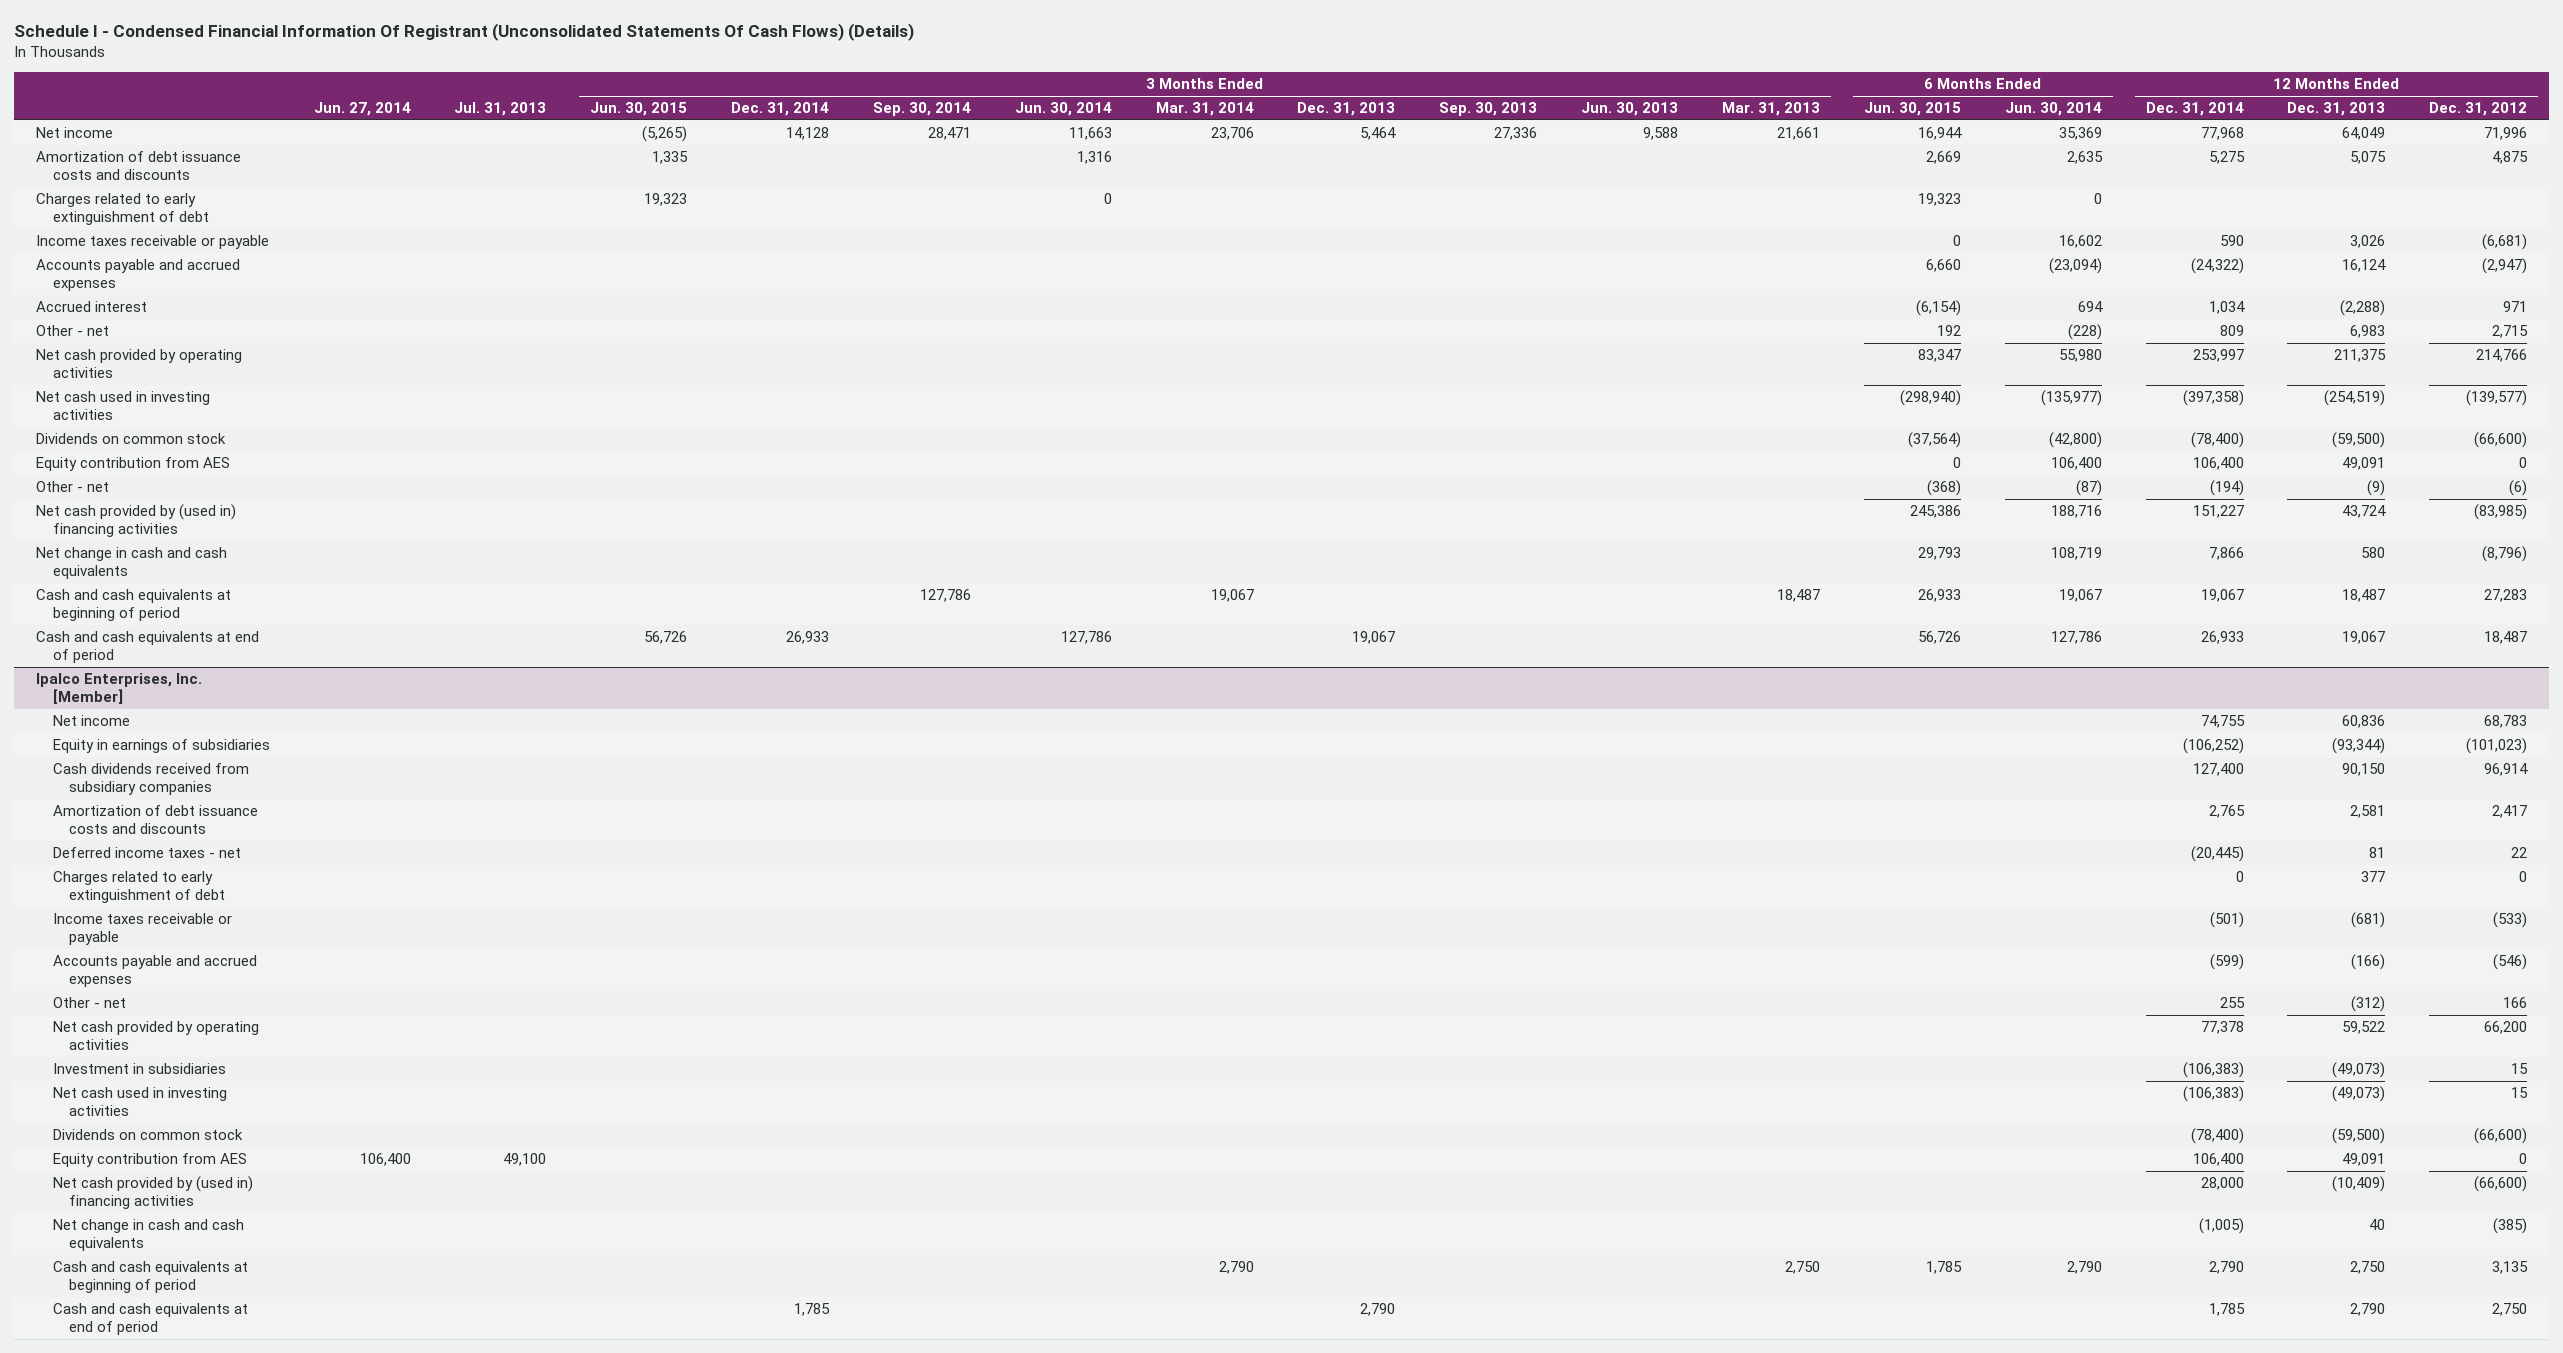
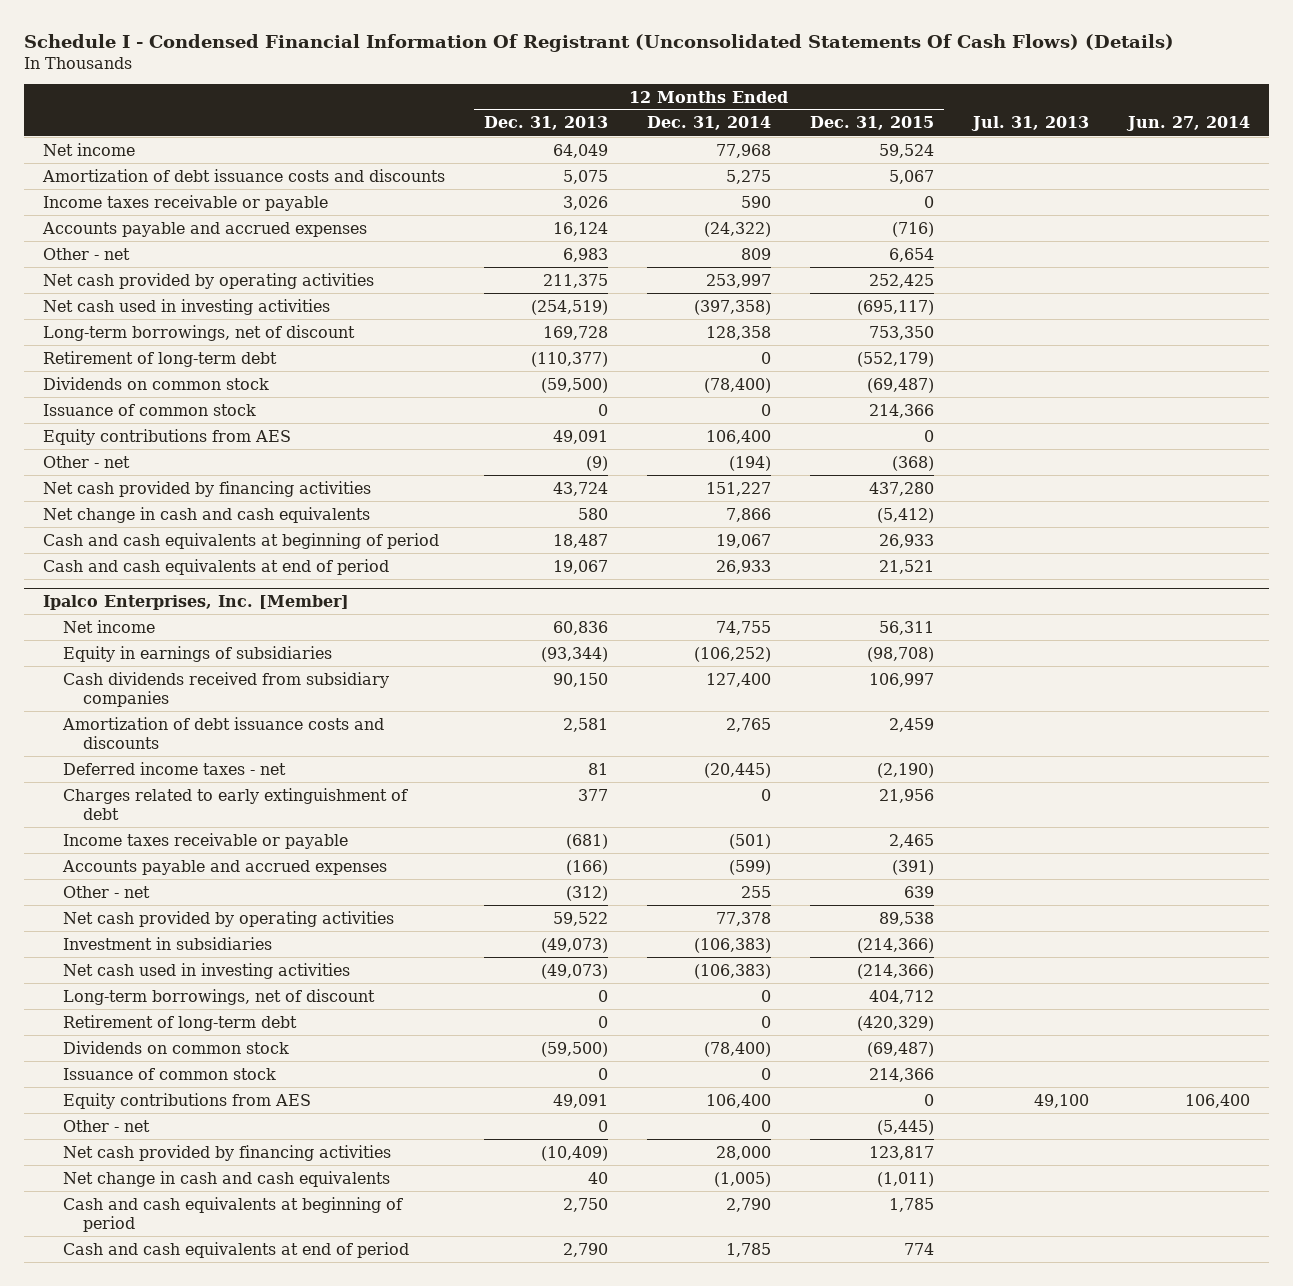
- | Jun. 27, 2014 | Jul. 31, 2013 | 3 Months Ended Jun. 30, 2015 | 3 Months Ended Dec. 31, 2014 | 3 Months Ended Sep. 30, 2014 | 3 Months Ended Jun. 30, 2014 | 3 Months Ended Mar. 31, 2014 | 3 Months Ended Dec. 31, 2013 | 3 Months Ended Sep. 30, 2013 | 3 Months Ended Jun. 30, 2013 | 3 Months Ended Mar. 31, 2013 | 6 Months Ended Jun. 30, 2015 | 6 Months Ended Jun. 30, 2014 | 12 Months Ended Dec. 31, 2014 | 12 Months Ended Dec. 31, 2013 | 12 Months Ended Dec. 31, 2012
+ | 12 Months Ended Dec. 31, 2013 | 12 Months Ended Dec. 31, 2014 | 12 Months Ended Dec. 31, 2015 | Jul. 31, 2013 | Jun. 27, 2014
- Charges related to early extinguishment of debt | | | 19,323 | | | 0 | | | | | | 19,323 | 0 | | |
- Accrued interest | | | | | | | | | | | | (6,154) | 694 | 1,034 | (2,288) | 971
+ Long-term borrowings, net of discount | 169,728 | 128,358 | 753,350 | |
+ Retirement of long-term debt | (110,377) | 0 | (552,179) | |
- Equity contribution from AES | | | | | | | | | | | | 0 | 106,400 | 106,400 | 49,091 | 0
+ Issuance of common stock | 0 | 0 | 214,366 | |
+ Equity contributions from AES | 49,091 | 106,400 | 0 | |
- Net cash provided by (used in) financing activities | | | | | | | | | | | | 245,386 | 188,716 | 151,227 | 43,724 | (83,985)
+ Net cash provided by financing activities | 43,724 | 151,227 | 437,280 | |
@ Ipalco Enterprises, Inc. [Member]
+ Long-term borrowings, net of discount | 0 | 0 | 404,712 | |
+ Retirement of long-term debt | 0 | 0 | (420,329) | |
- Equity contribution from AES | 106,400 | 49,100 | | | | | | | | | | | | 106,400 | 49,091 | 0
- Net cash provided by (used in) financing activities | | | | | | | | | | | | | | 28,000 | (10,409) | (66,600)
+ Issuance of common stock | 0 | 0 | 214,366 | |
+ Equity contributions from AES | 49,091 | 106,400 | 0 | 49,100 | 106,400
+ Other - net | 0 | 0 | (5,445) | |
+ Net cash provided by financing activities | (10,409) | 28,000 | 123,817 | |

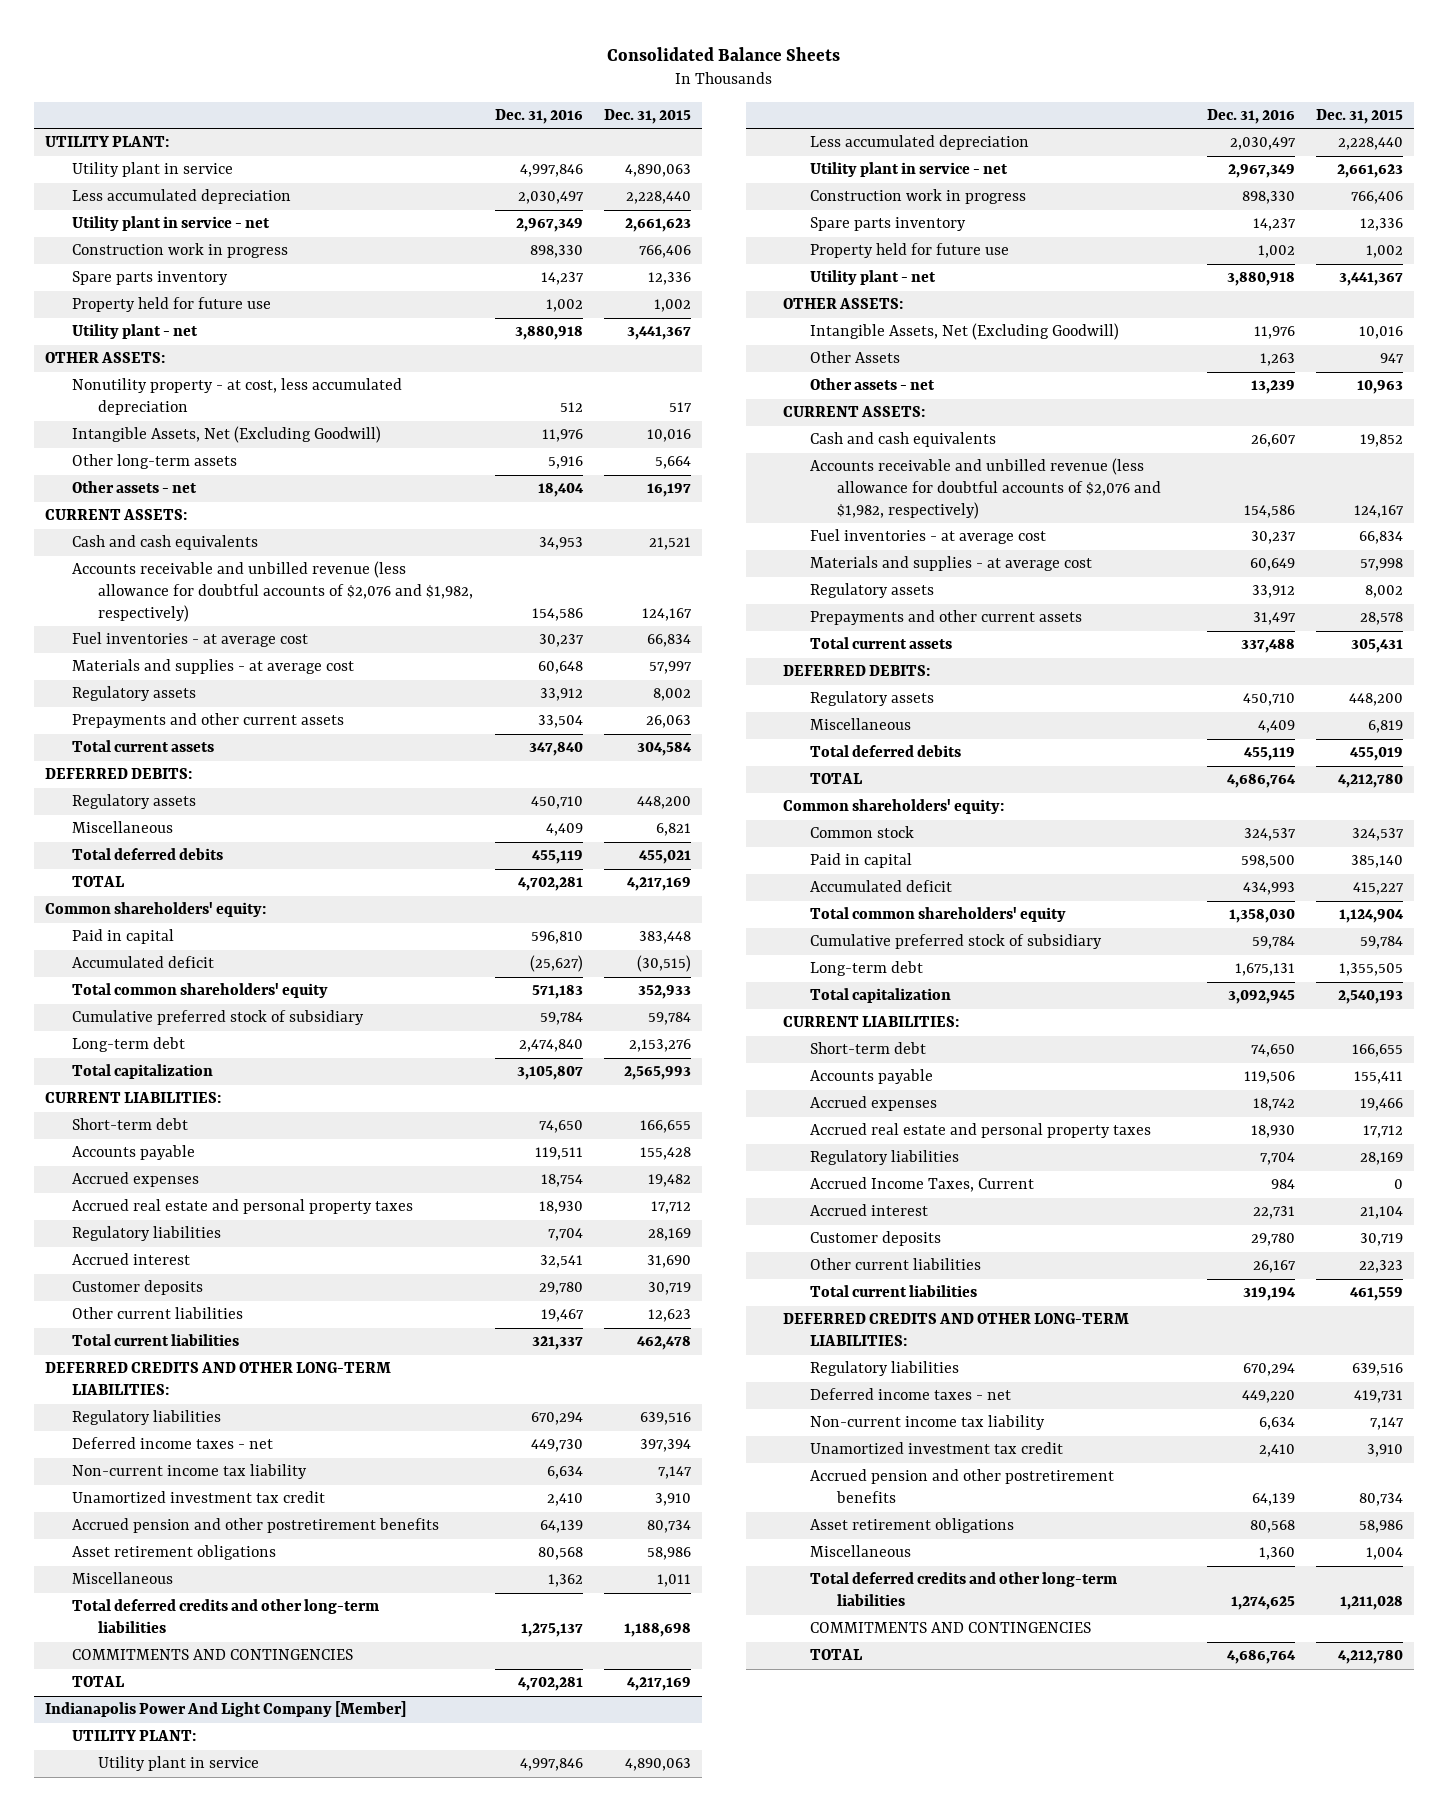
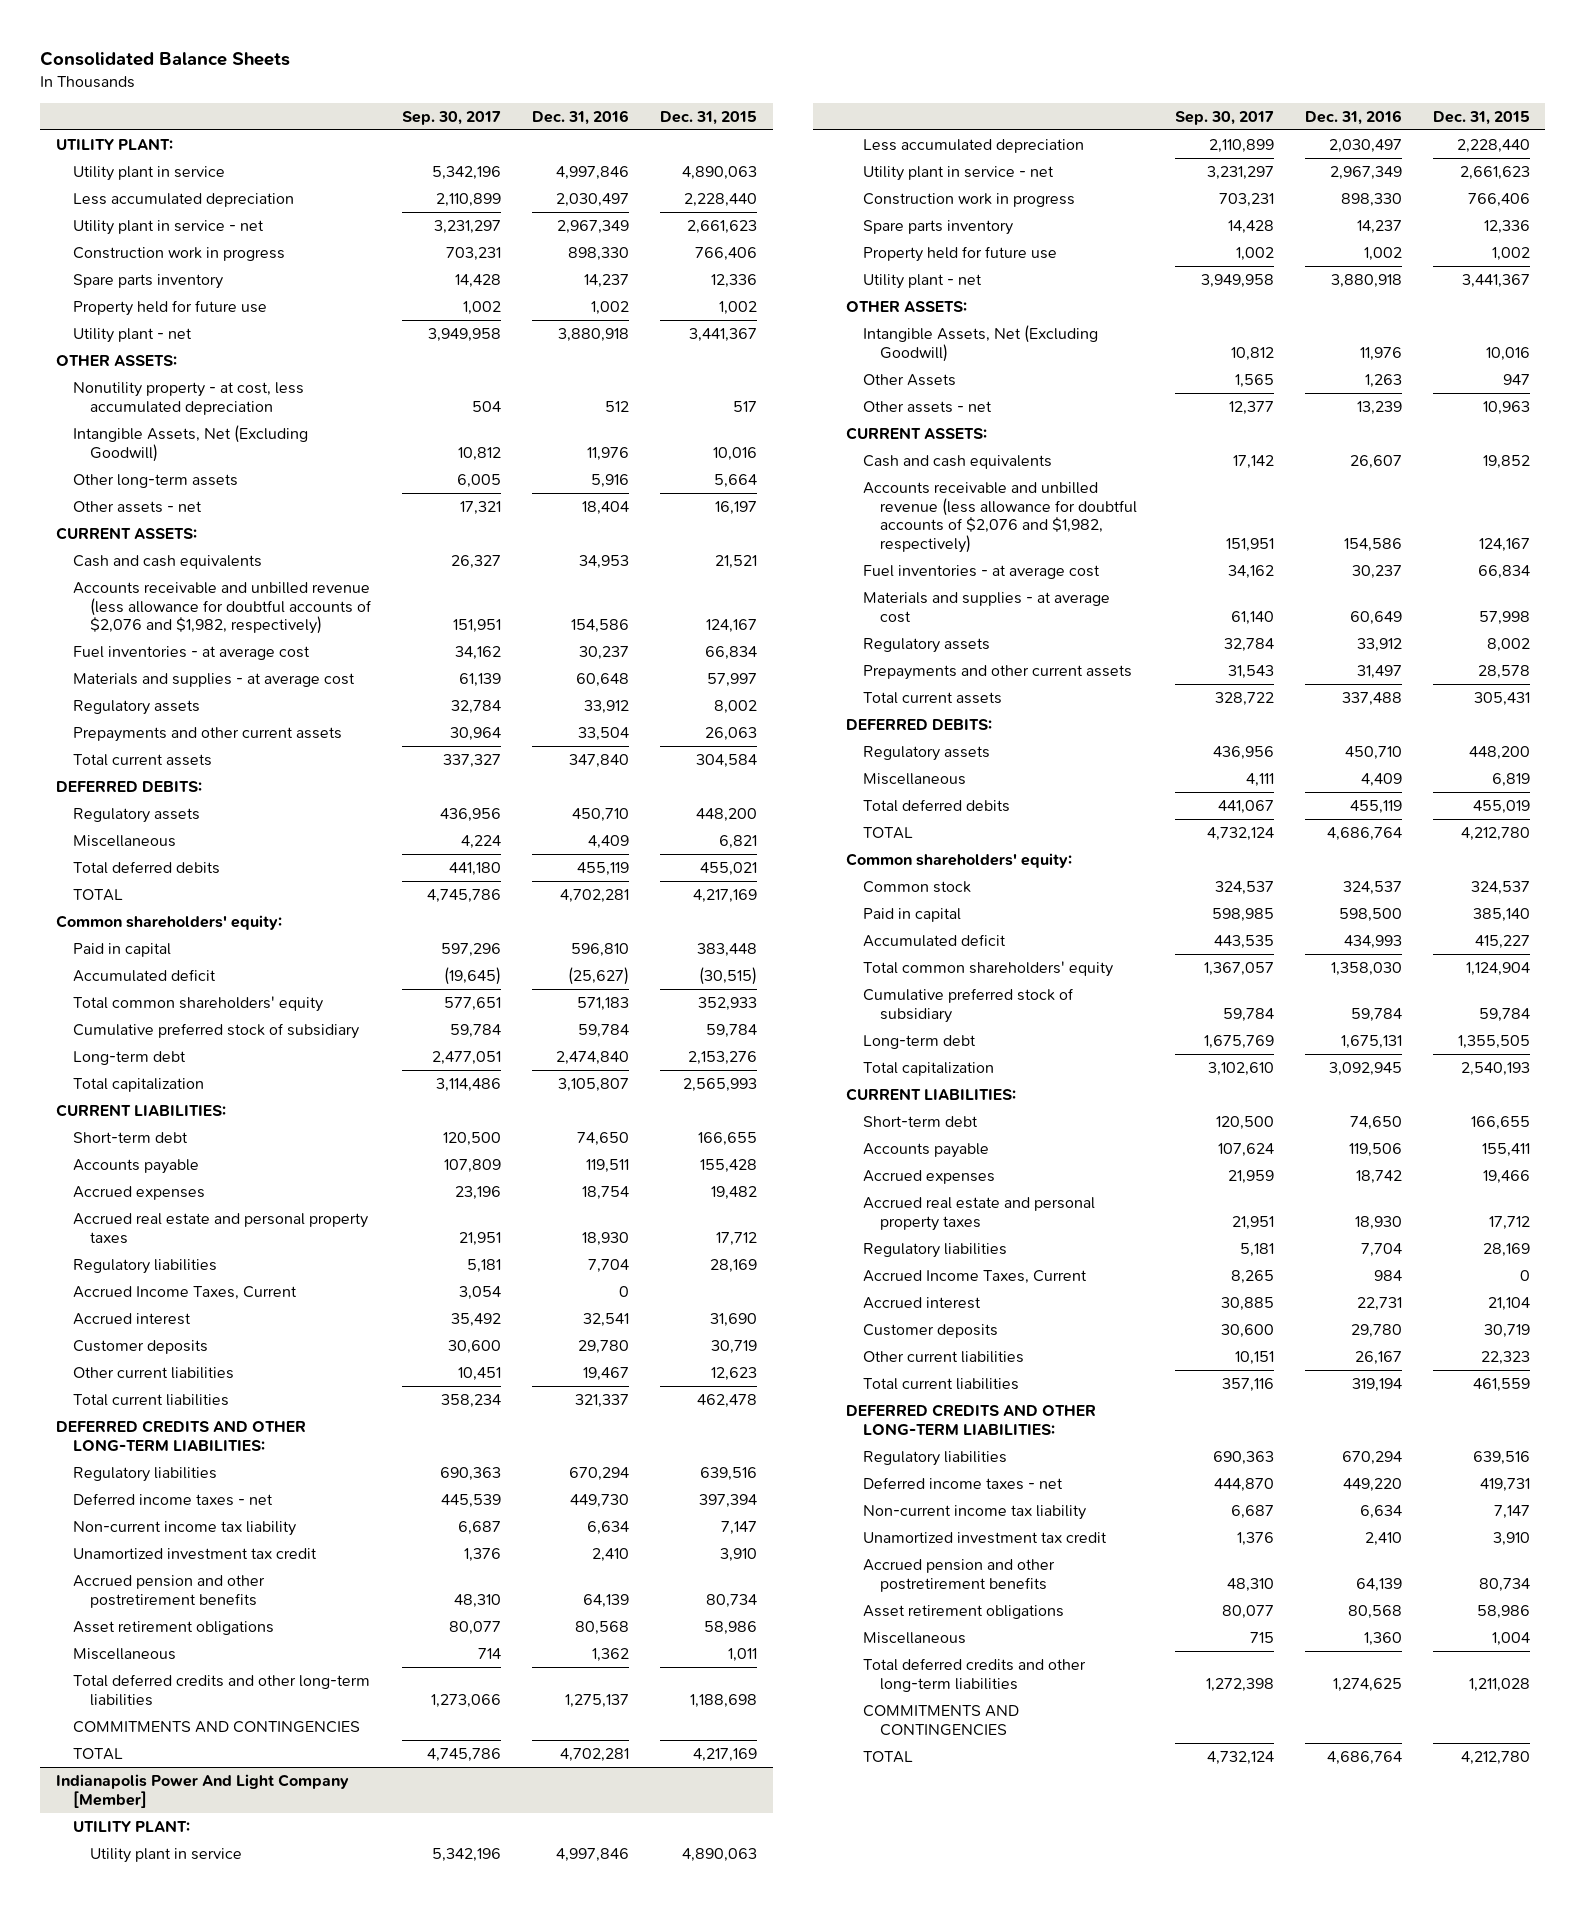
- | Dec. 31, 2016 | Dec. 31, 2015
+ | Sep. 30, 2017 | Dec. 31, 2016 | Dec. 31, 2015
+ Accrued Income Taxes, Current | 3,054 | 0 |

